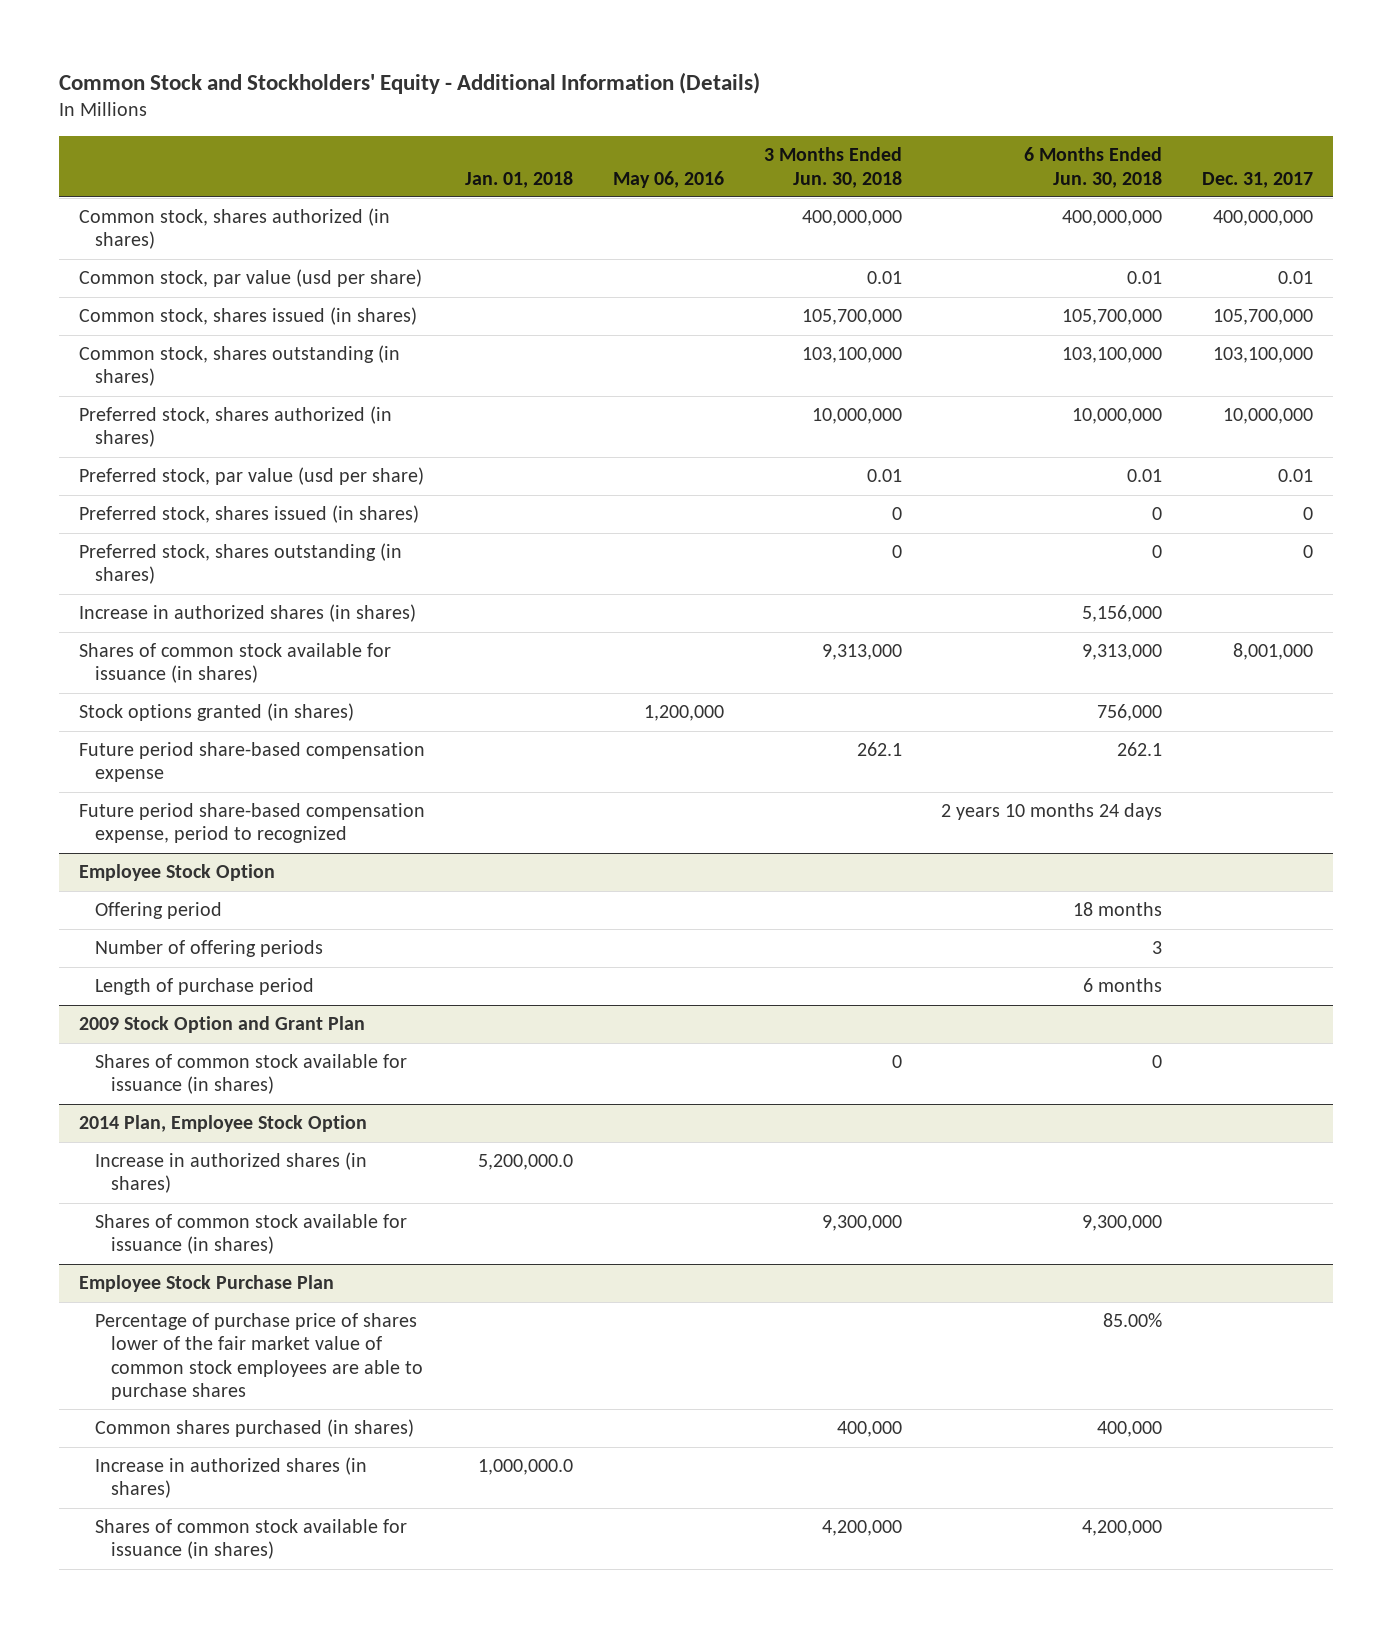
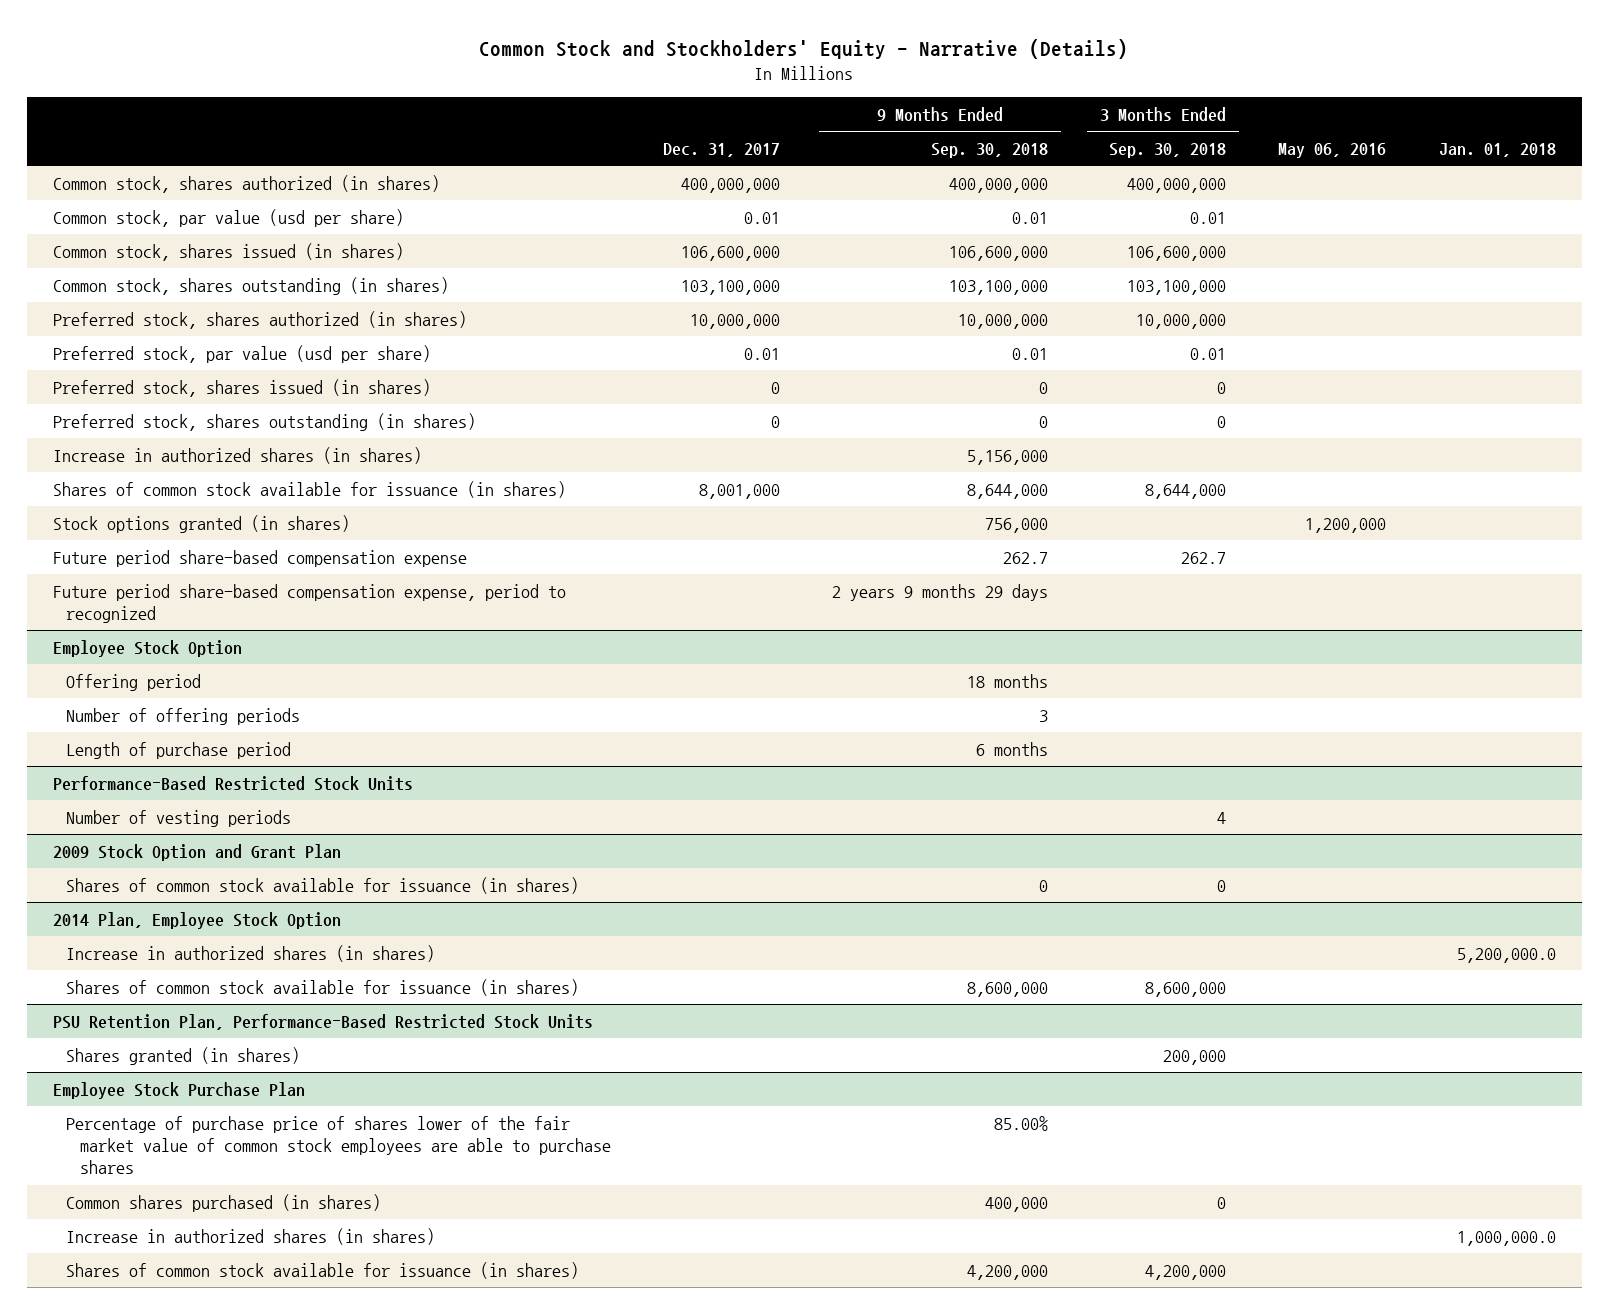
- Common Stock and Stockholders' Equity - Additional Information (Details)
+ Common Stock and Stockholders' Equity - Narrative (Details)
- | Jan. 01, 2018 | May 06, 2016 | 3 Months Ended Jun. 30, 2018 | 6 Months Ended Jun. 30, 2018 | Dec. 31, 2017
+ | Dec. 31, 2017 | 9 Months Ended Sep. 30, 2018 | 3 Months Ended Sep. 30, 2018 | May 06, 2016 | Jan. 01, 2018
- Common stock, shares issued (in shares) | | | 105,700,000 | 105,700,000 | 105,700,000
+ Common stock, shares issued (in shares) | 106,600,000 | 106,600,000 | 106,600,000 | |
+ Performance-Based Restricted Stock Units
+ Number of vesting periods | | | 4 | |
+ PSU Retention Plan, Performance-Based Restricted Stock Units
+ Shares granted (in shares) | | | 200,000 | |

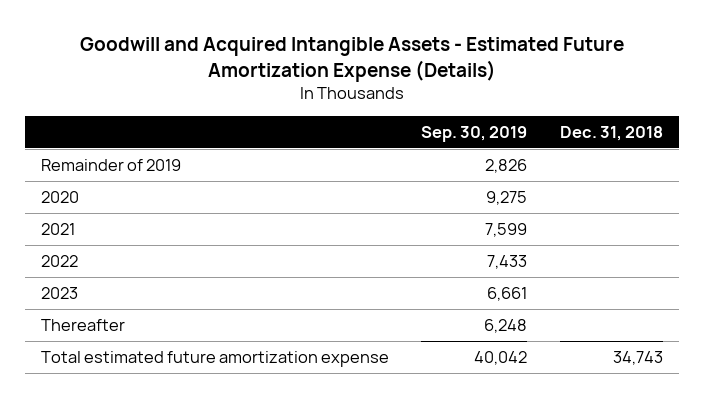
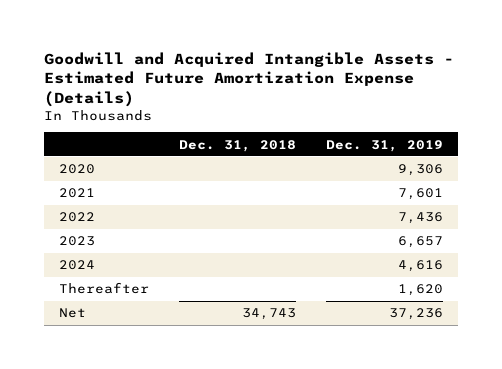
- | Sep. 30, 2019 | Dec. 31, 2018
+ | Dec. 31, 2018 | Dec. 31, 2019
- Remainder of 2019 | 2,826 |
+ 2024 | | 4,616
- Total estimated future amortization expense | 40,042 | 34,743
+ Net | 34,743 | 37,236

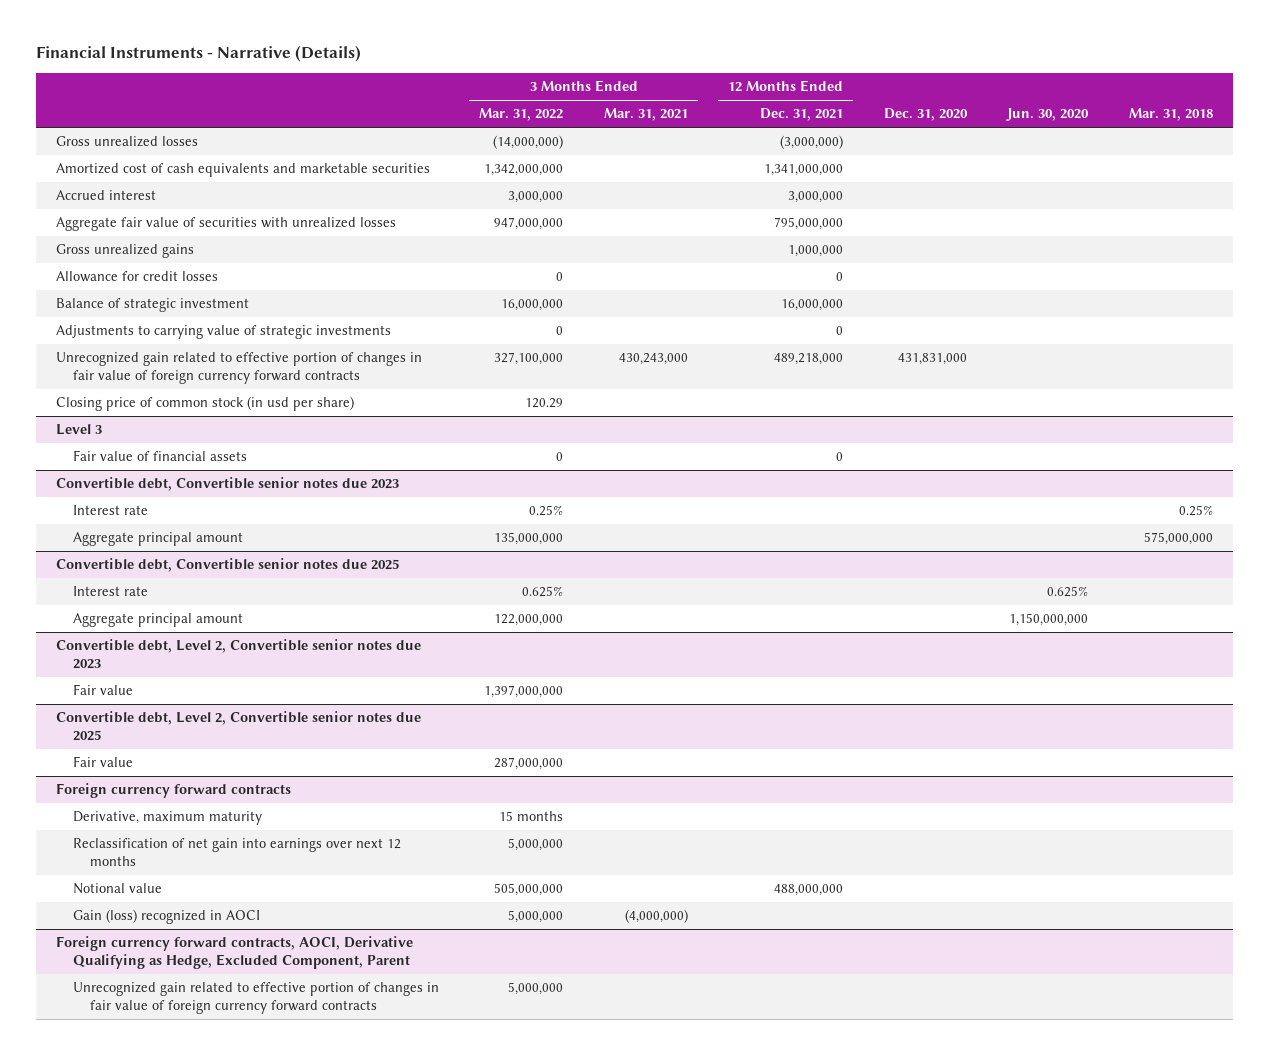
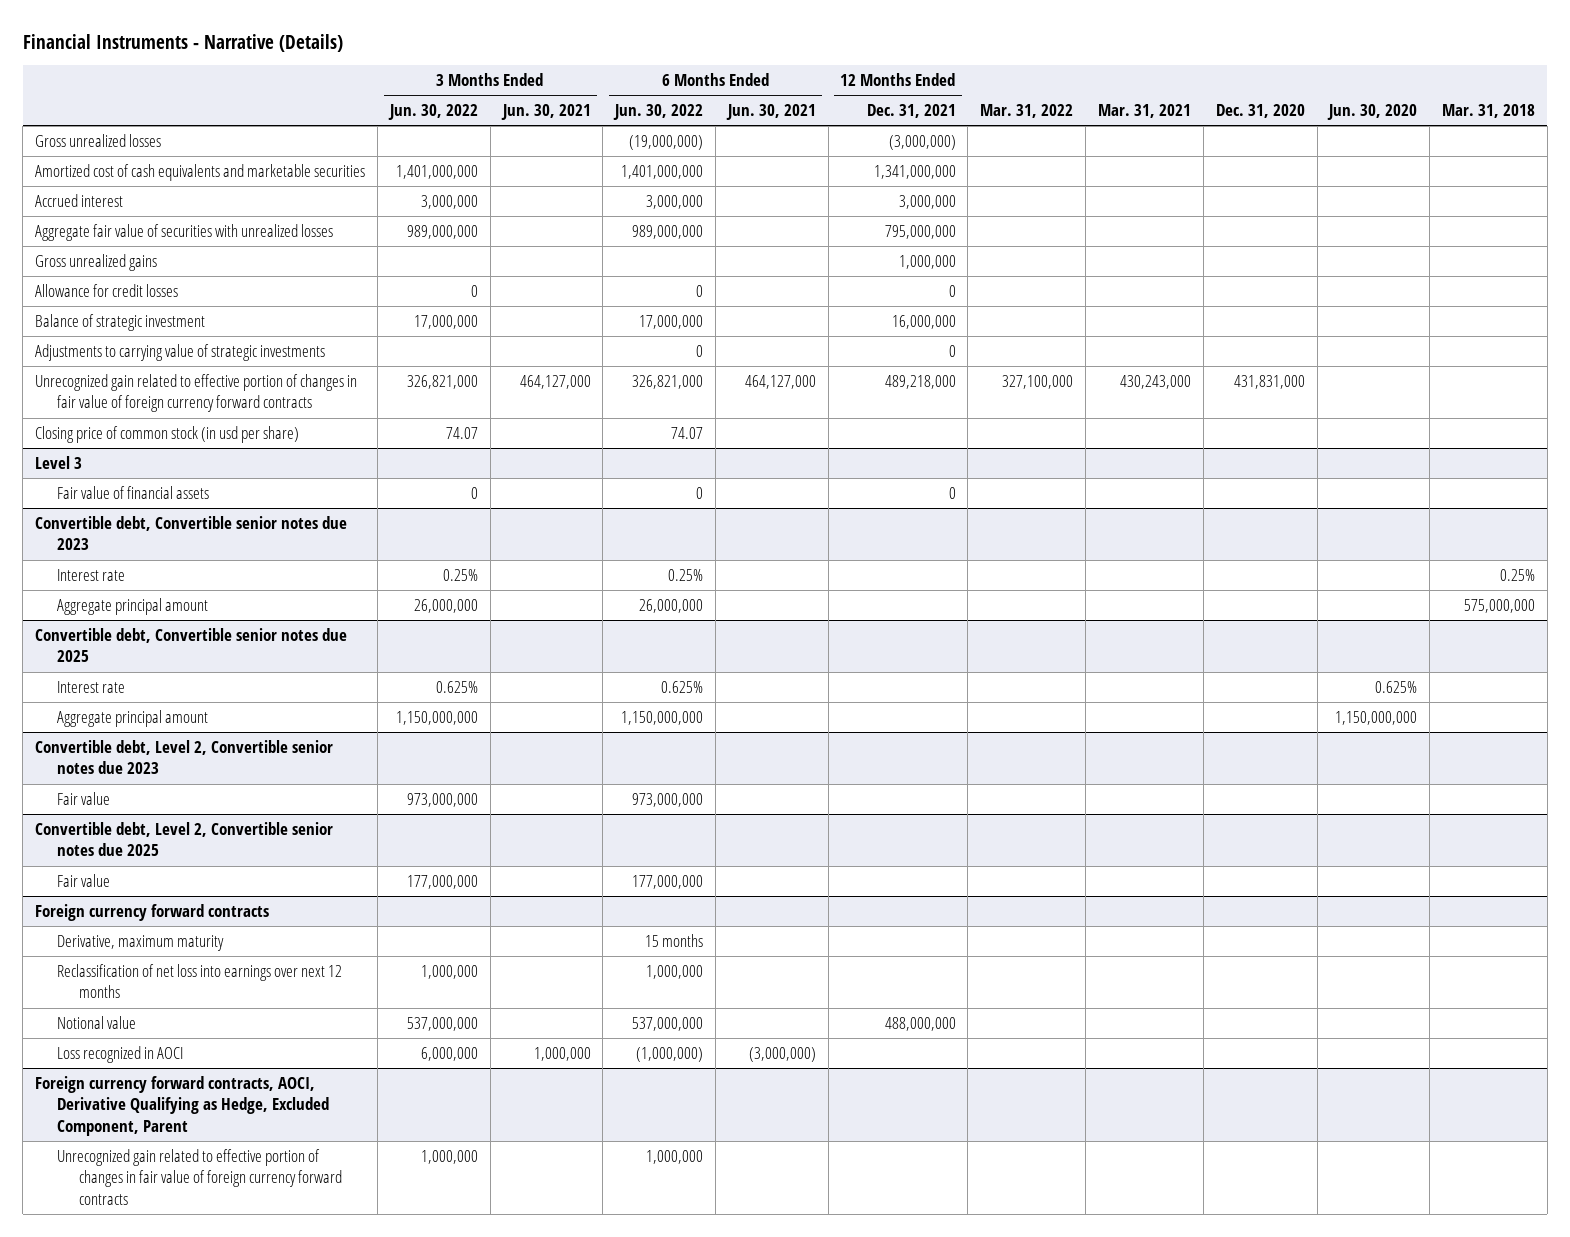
- | 3 Months Ended Mar. 31, 2022 | 3 Months Ended Mar. 31, 2021 | 12 Months Ended Dec. 31, 2021 | Dec. 31, 2020 | Jun. 30, 2020 | Mar. 31, 2018
+ | 3 Months Ended Jun. 30, 2022 | 3 Months Ended Jun. 30, 2021 | 6 Months Ended Jun. 30, 2022 | 6 Months Ended Jun. 30, 2021 | 12 Months Ended Dec. 31, 2021 | Mar. 31, 2022 | Mar. 31, 2021 | Dec. 31, 2020 | Jun. 30, 2020 | Mar. 31, 2018
@ Foreign currency forward contracts
- Reclassification of net gain into earnings over next 12 months | 5,000,000 | | | | |
+ Reclassification of net loss into earnings over next 12 months | 1,000,000 | | 1,000,000 | | | | | | |
- Gain (loss) recognized in AOCI | 5,000,000 | (4,000,000) | | | |
+ Loss recognized in AOCI | 6,000,000 | 1,000,000 | (1,000,000) | (3,000,000) | | | | | |

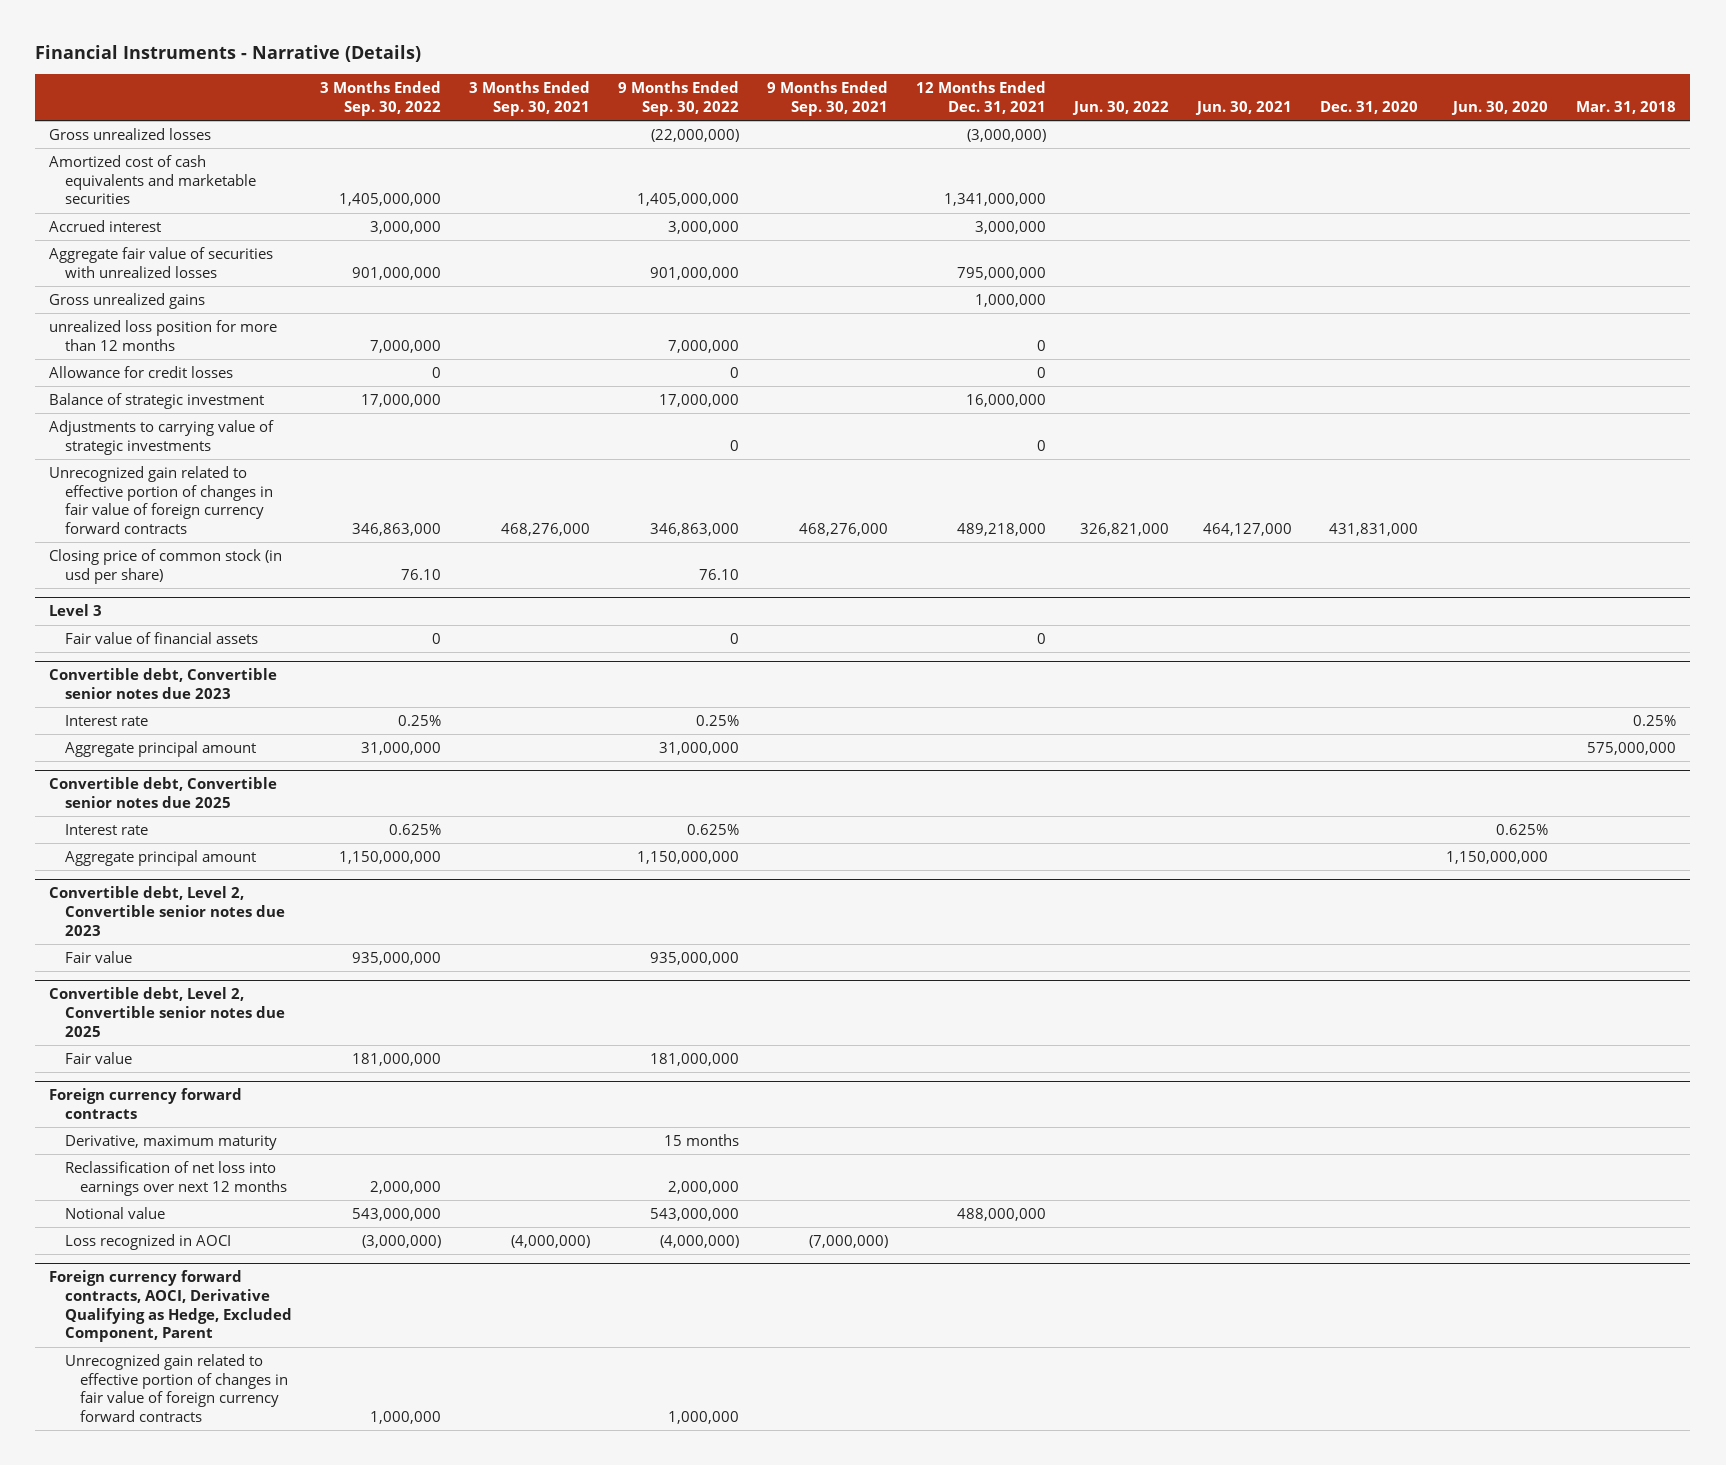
- | 3 Months Ended Jun. 30, 2022 | 3 Months Ended Jun. 30, 2021 | 6 Months Ended Jun. 30, 2022 | 6 Months Ended Jun. 30, 2021 | 12 Months Ended Dec. 31, 2021 | Mar. 31, 2022 | Mar. 31, 2021 | Dec. 31, 2020 | Jun. 30, 2020 | Mar. 31, 2018
+ | 3 Months Ended Sep. 30, 2022 | 3 Months Ended Sep. 30, 2021 | 9 Months Ended Sep. 30, 2022 | 9 Months Ended Sep. 30, 2021 | 12 Months Ended Dec. 31, 2021 | Jun. 30, 2022 | Jun. 30, 2021 | Dec. 31, 2020 | Jun. 30, 2020 | Mar. 31, 2018
+ unrealized loss position for more than 12 months | 7,000,000 | | 7,000,000 | | 0 | | | | |

